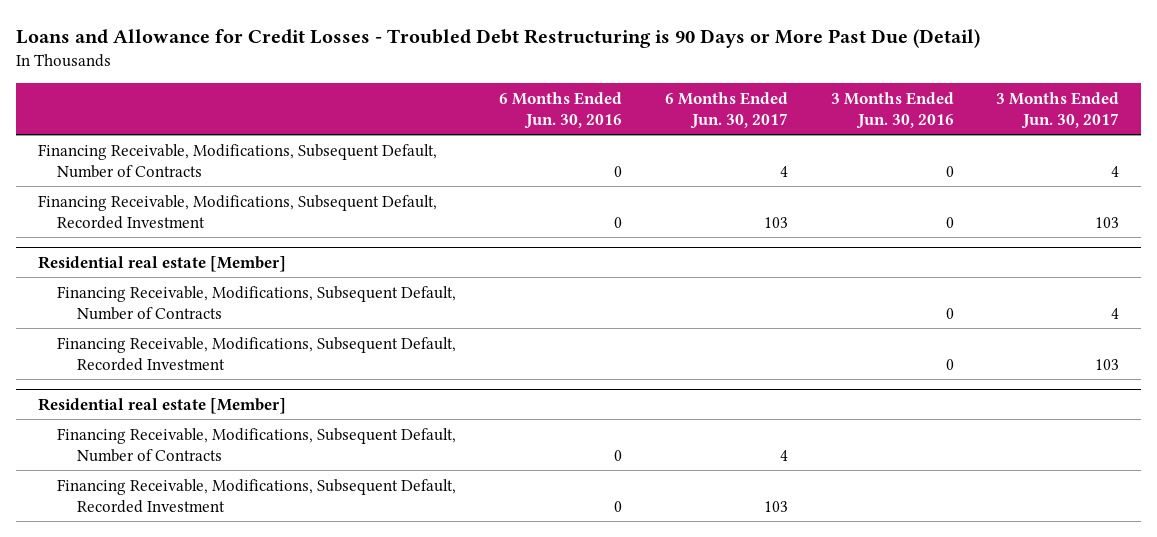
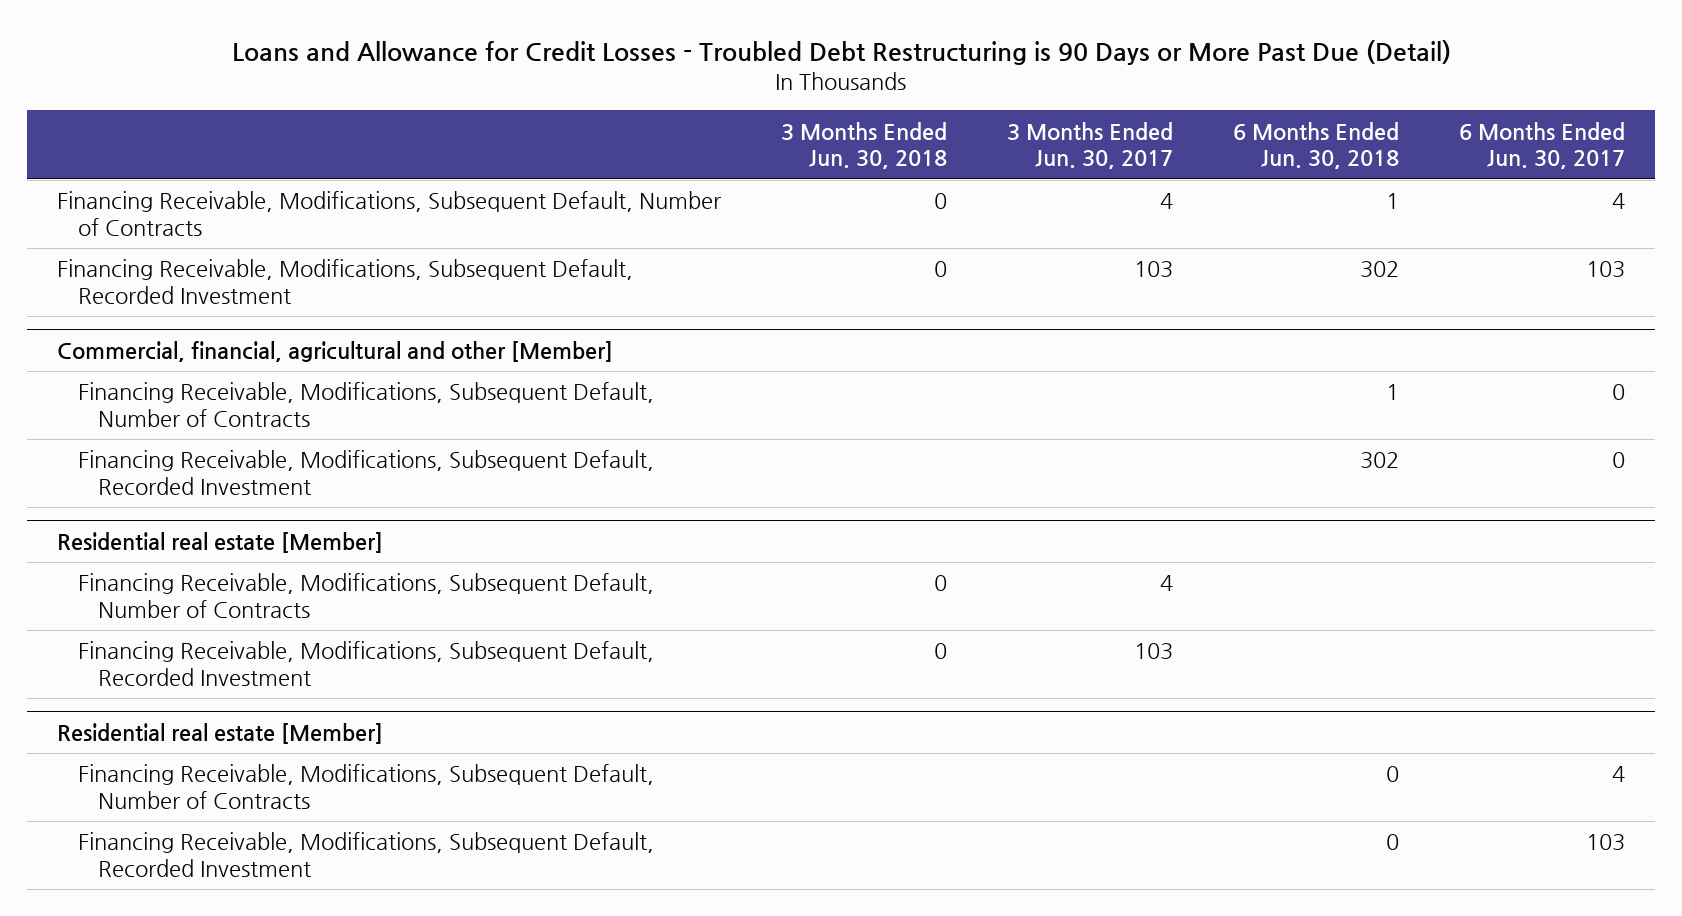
- | 6 Months Ended Jun. 30, 2016 | 6 Months Ended Jun. 30, 2017 | 3 Months Ended Jun. 30, 2016 | 3 Months Ended Jun. 30, 2017
+ | 3 Months Ended Jun. 30, 2018 | 3 Months Ended Jun. 30, 2017 | 6 Months Ended Jun. 30, 2018 | 6 Months Ended Jun. 30, 2017
+ Commercial, financial, agricultural and other [Member]
+ Financing Receivable, Modifications, Subsequent Default, Number of Contracts | | | 1 | 0
+ Financing Receivable, Modifications, Subsequent Default, Recorded Investment | | | 302 | 0

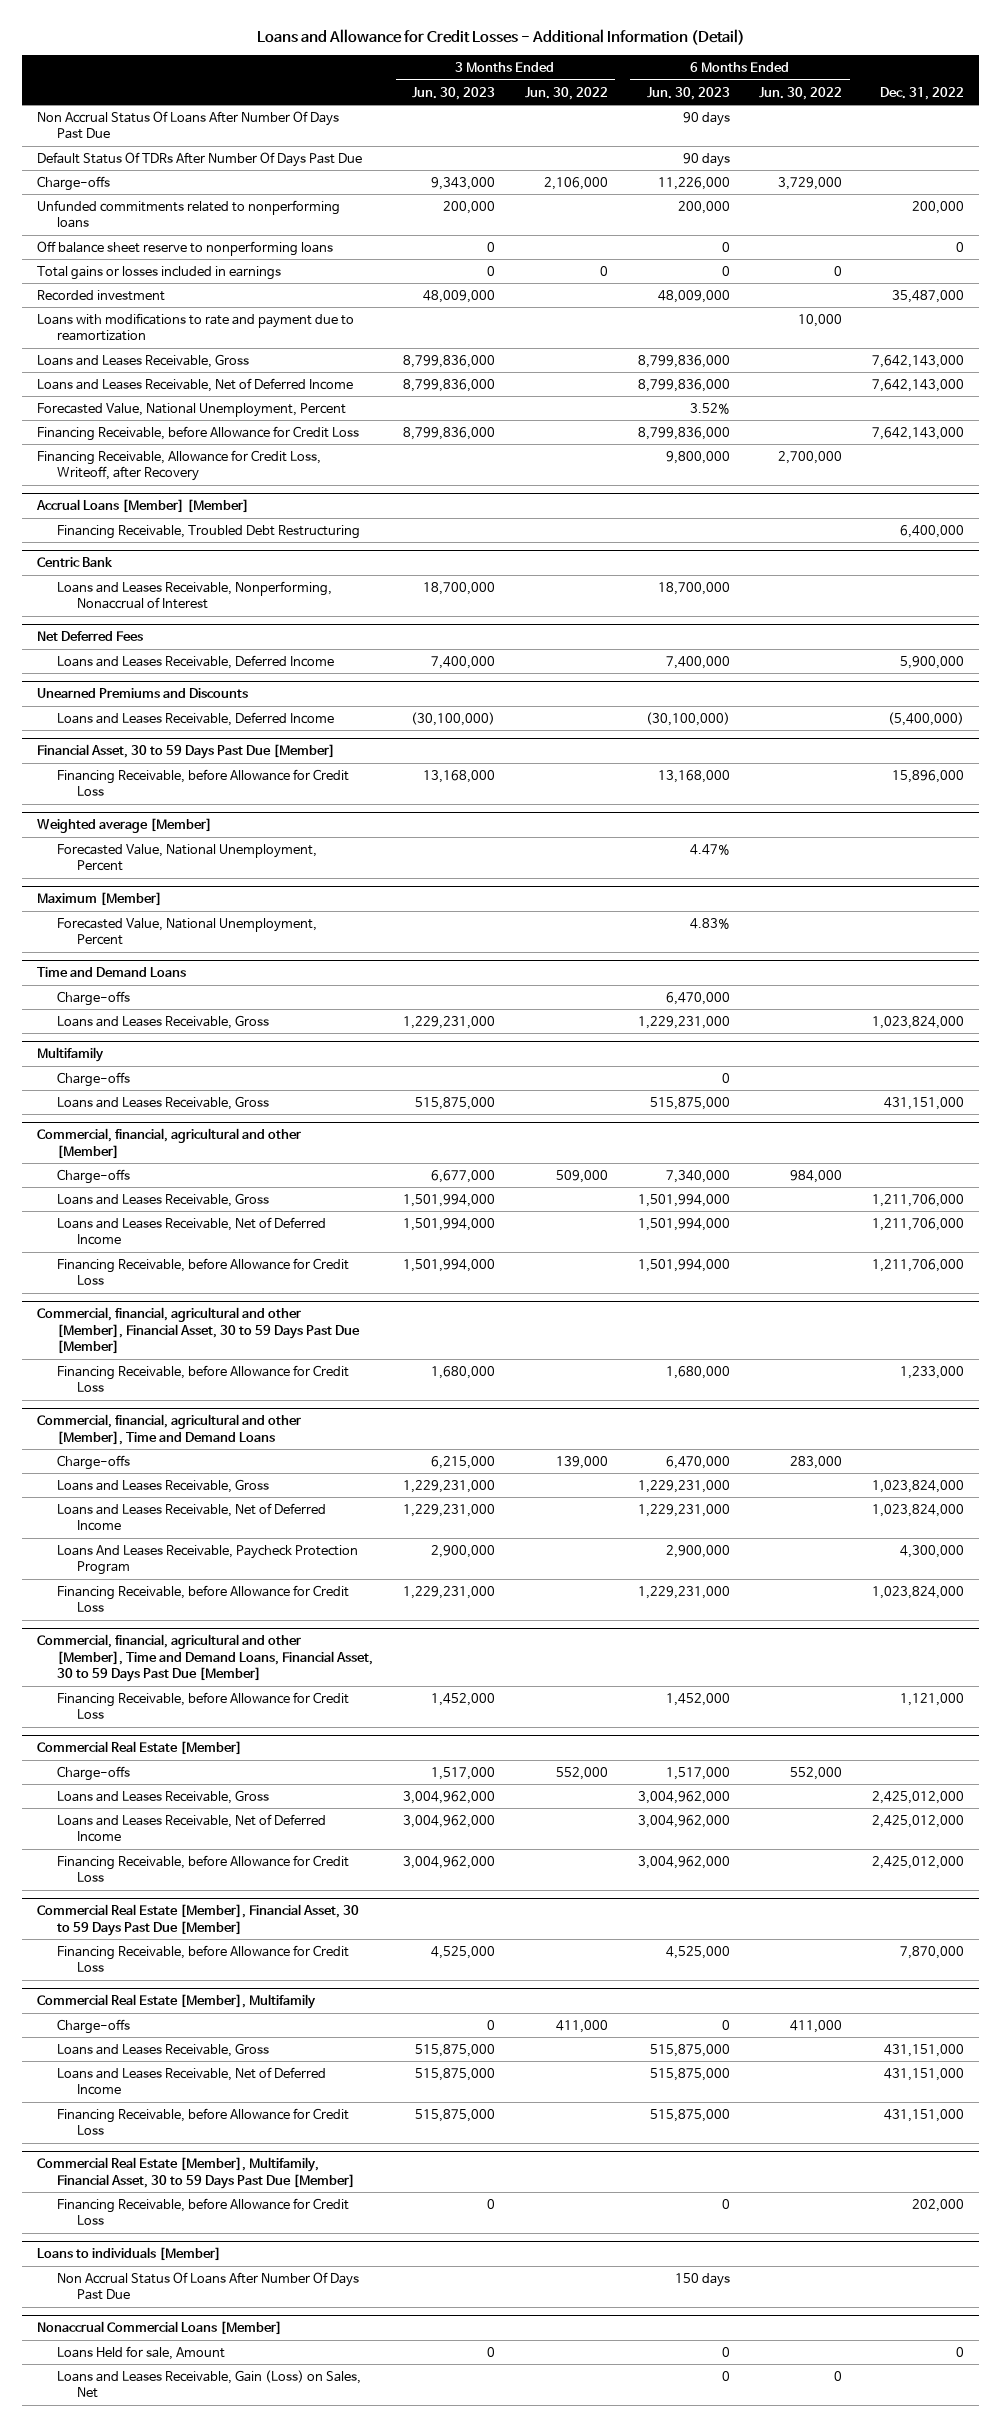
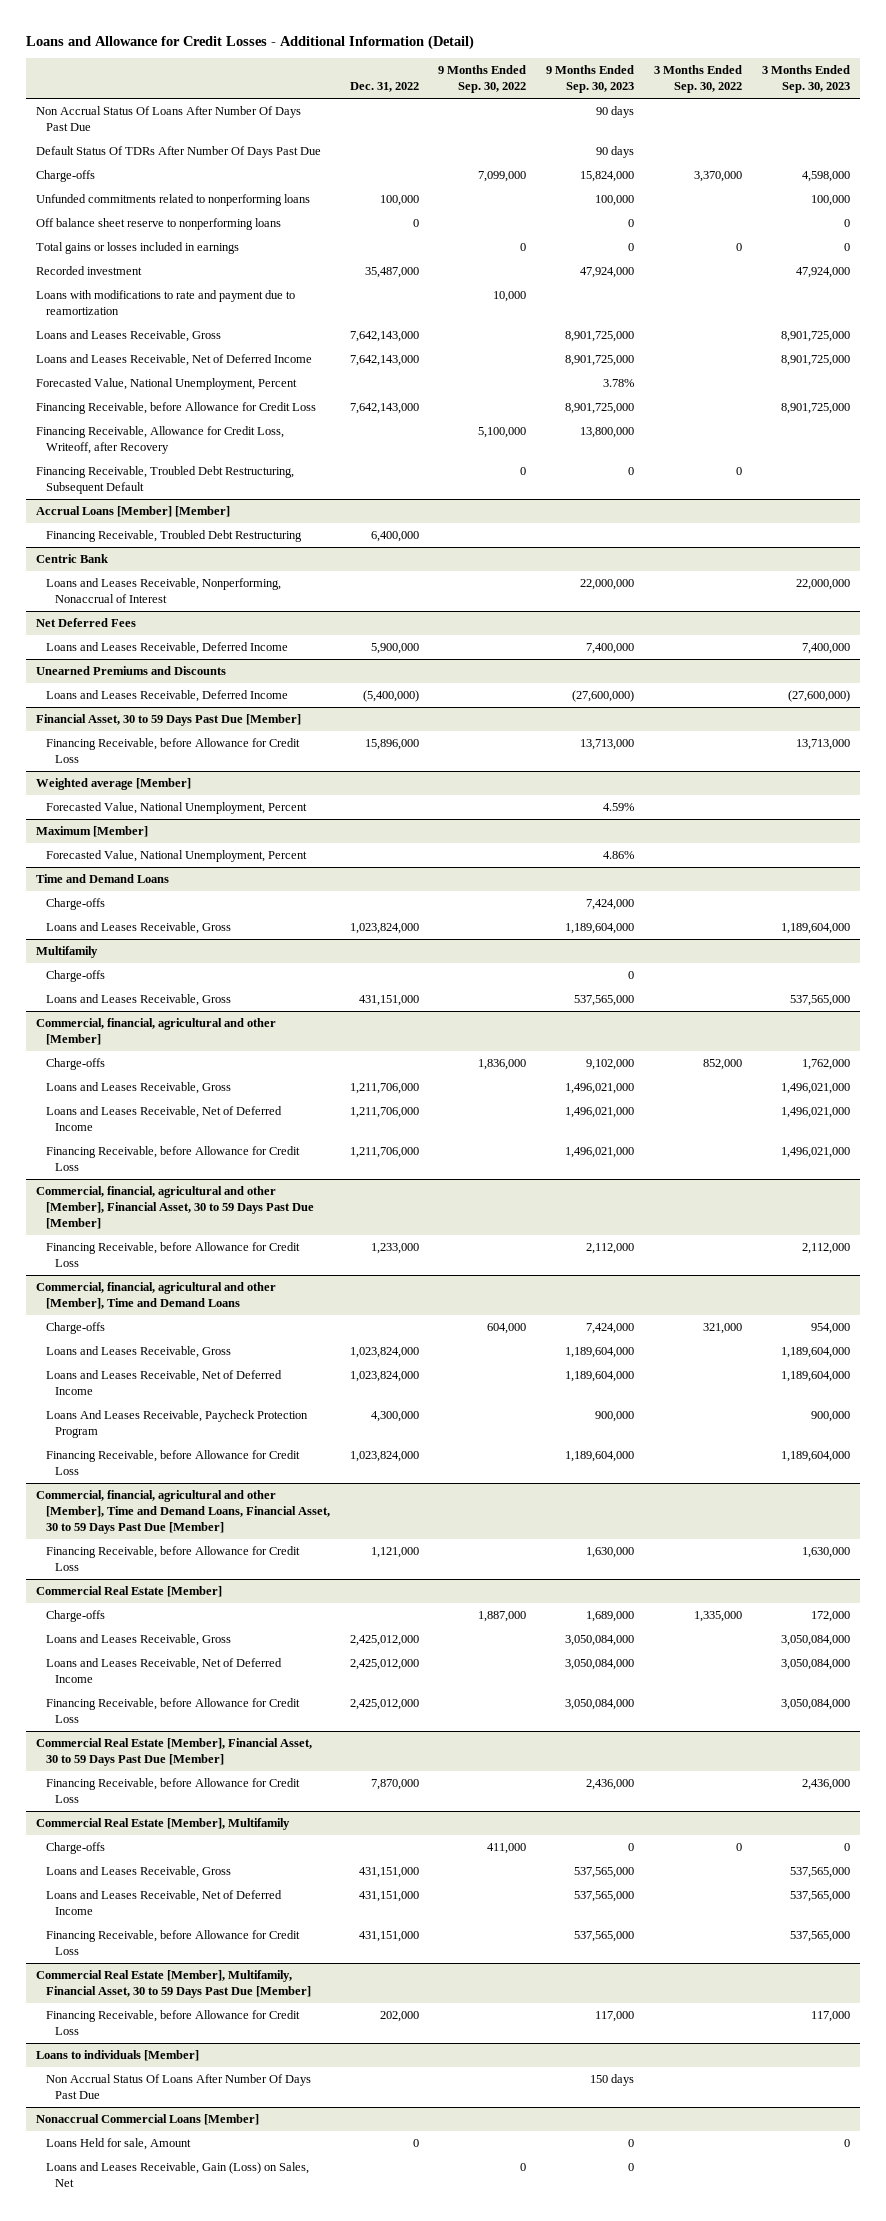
- | 3 Months Ended Jun. 30, 2023 | 3 Months Ended Jun. 30, 2022 | 6 Months Ended Jun. 30, 2023 | 6 Months Ended Jun. 30, 2022 | Dec. 31, 2022
+ | Dec. 31, 2022 | 9 Months Ended Sep. 30, 2022 | 9 Months Ended Sep. 30, 2023 | 3 Months Ended Sep. 30, 2022 | 3 Months Ended Sep. 30, 2023
- Unfunded commitments related to nonperforming loans | 200,000 | | 200,000 | | 200,000
+ Unfunded commitments related to nonperforming loans | 100,000 | | 100,000 | | 100,000
+ Financing Receivable, Troubled Debt Restructuring, Subsequent Default | | 0 | 0 | 0 |

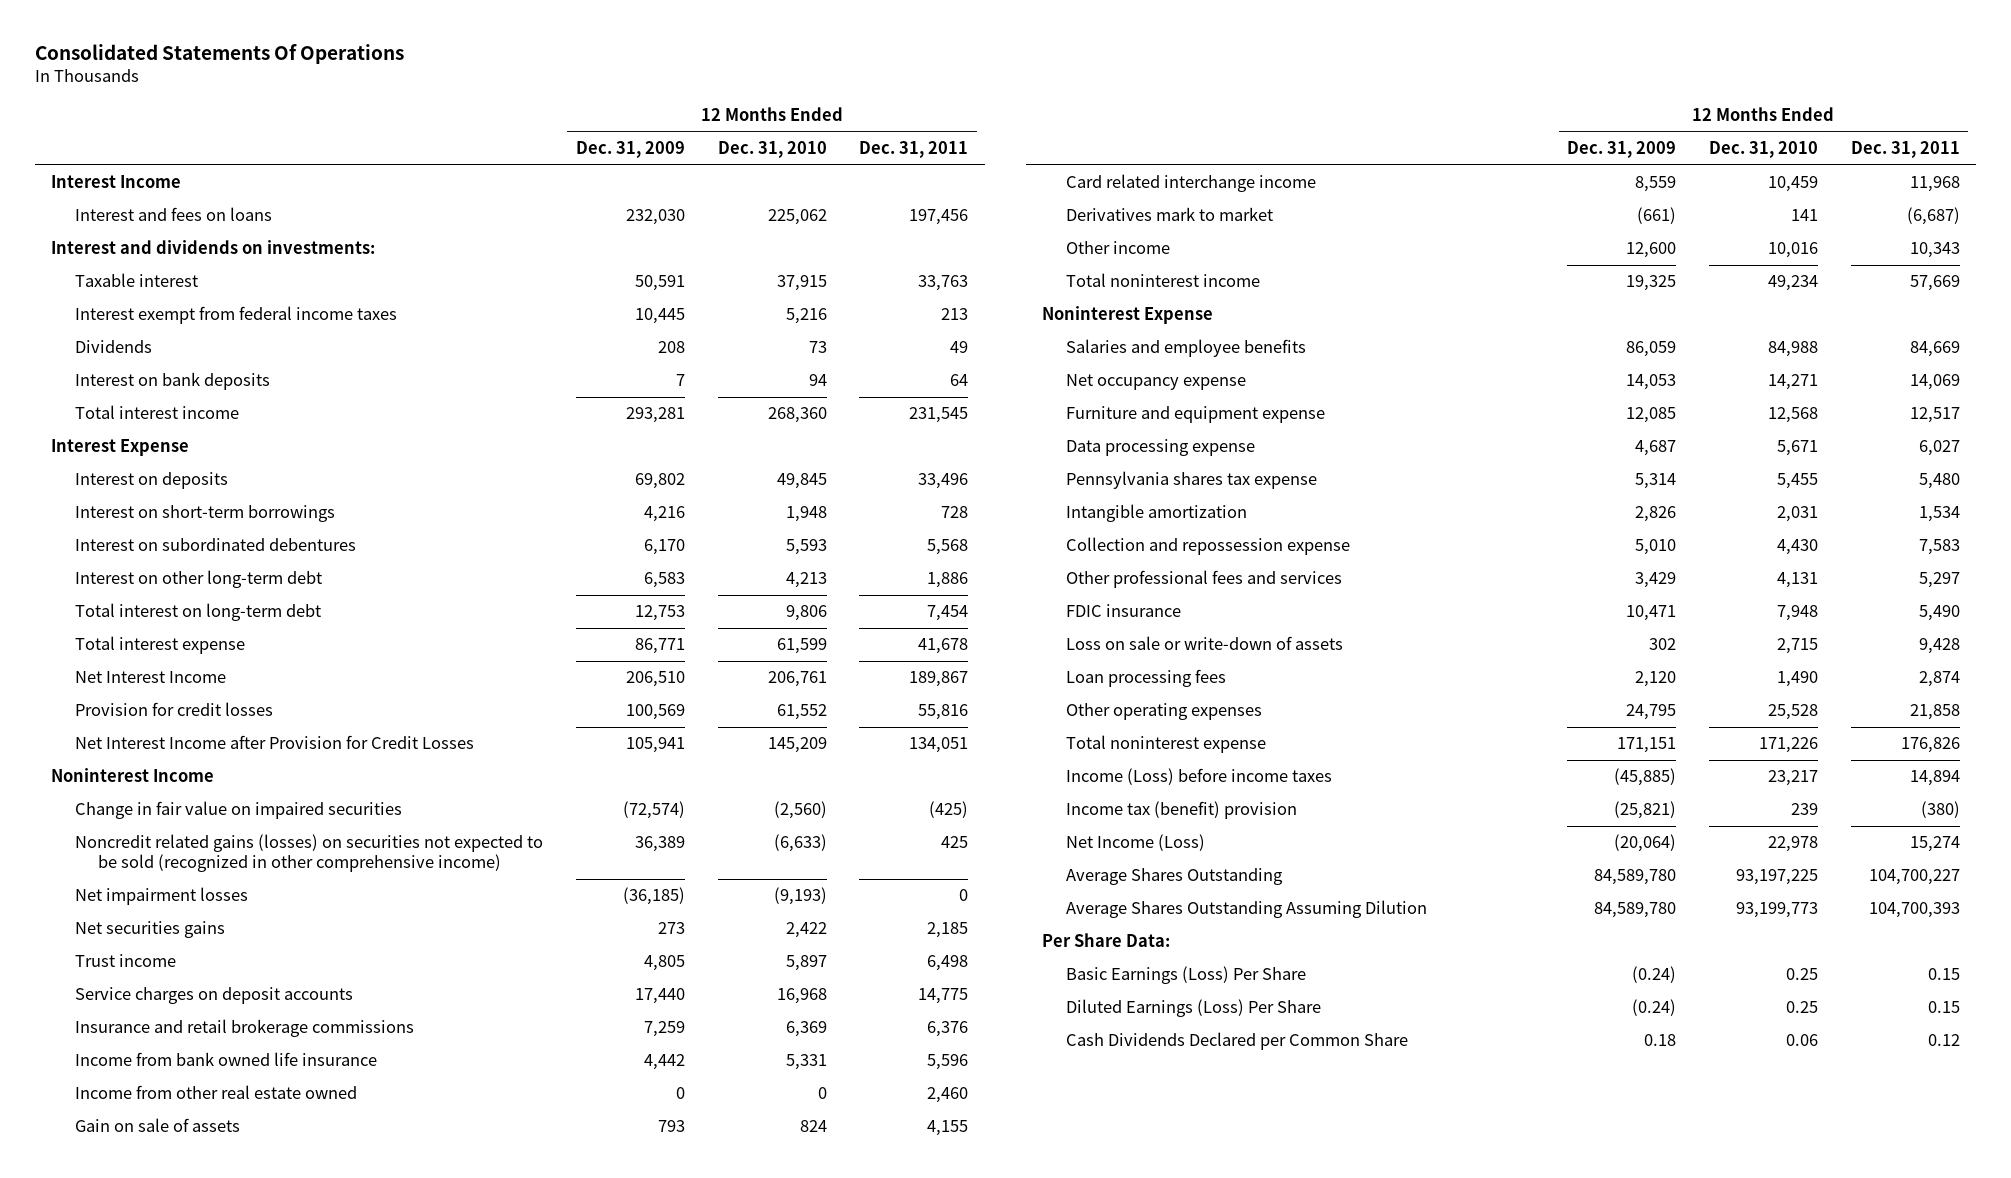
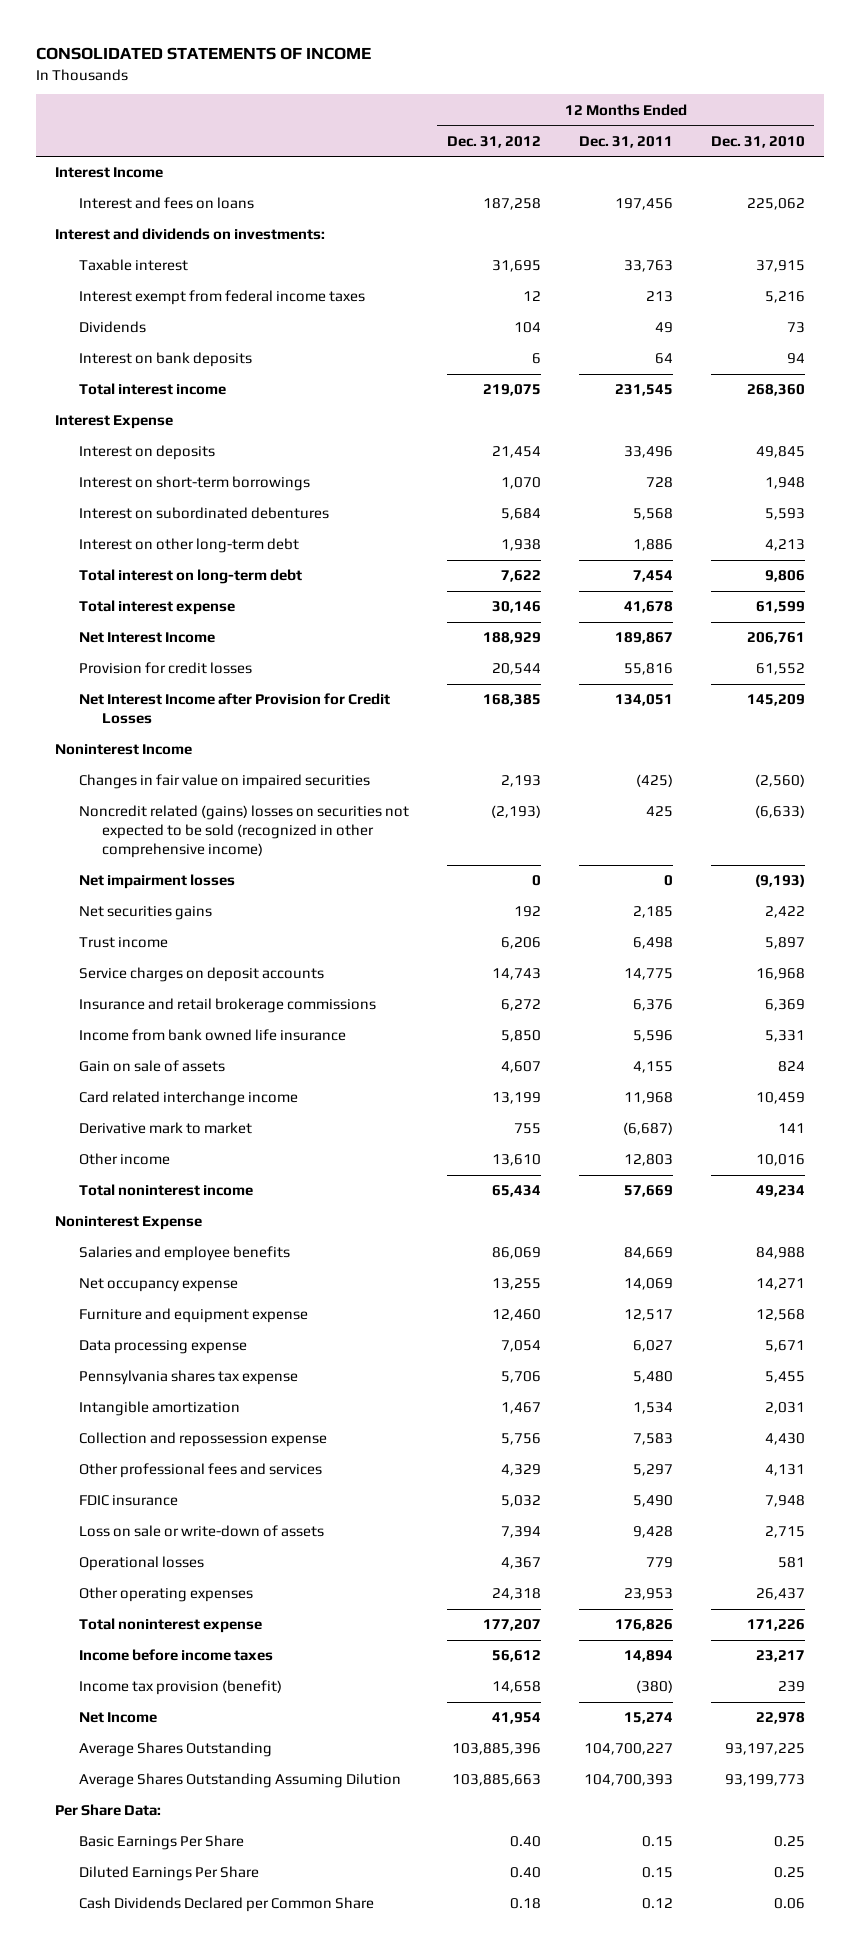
- Consolidated Statements Of Operations
+ CONSOLIDATED STATEMENTS OF INCOME
- | 12 Months Ended Dec. 31, 2009 | 12 Months Ended Dec. 31, 2010 | 12 Months Ended Dec. 31, 2011
+ | 12 Months Ended Dec. 31, 2012 | 12 Months Ended Dec. 31, 2011 | 12 Months Ended Dec. 31, 2010
- Change in fair value on impaired securities | (72,574) | (2,560) | (425)
- Noncredit related gains (losses) on securities not expected to be sold (recognized in other comprehensive income) | 36,389 | (6,633) | 425
+ Changes in fair value on impaired securities | 2,193 | (425) | (2,560)
+ Noncredit related (gains) losses on securities not expected to be sold (recognized in other comprehensive income) | (2,193) | 425 | (6,633)
- Income from other real estate owned | 0 | 0 | 2,460
- Derivatives mark to market | (661) | 141 | (6,687)
- Other income | 12,600 | 10,016 | 10,343
+ Derivative mark to market | 755 | (6,687) | 141
+ Other income | 13,610 | 12,803 | 10,016
- Loan processing fees | 2,120 | 1,490 | 2,874
- Other operating expenses | 24,795 | 25,528 | 21,858
+ Operational losses | 4,367 | 779 | 581
+ Other operating expenses | 24,318 | 23,953 | 26,437
- Income (Loss) before income taxes | (45,885) | 23,217 | 14,894
- Income tax (benefit) provision | (25,821) | 239 | (380)
- Net Income (Loss) | (20,064) | 22,978 | 15,274
+ Income before income taxes | 56,612 | 14,894 | 23,217
+ Income tax provision (benefit) | 14,658 | (380) | 239
+ Net Income | 41,954 | 15,274 | 22,978
- Basic Earnings (Loss) Per Share | (0.24) | 0.25 | 0.15
- Diluted Earnings (Loss) Per Share | (0.24) | 0.25 | 0.15
+ Basic Earnings Per Share | 0.40 | 0.15 | 0.25
+ Diluted Earnings Per Share | 0.40 | 0.15 | 0.25

